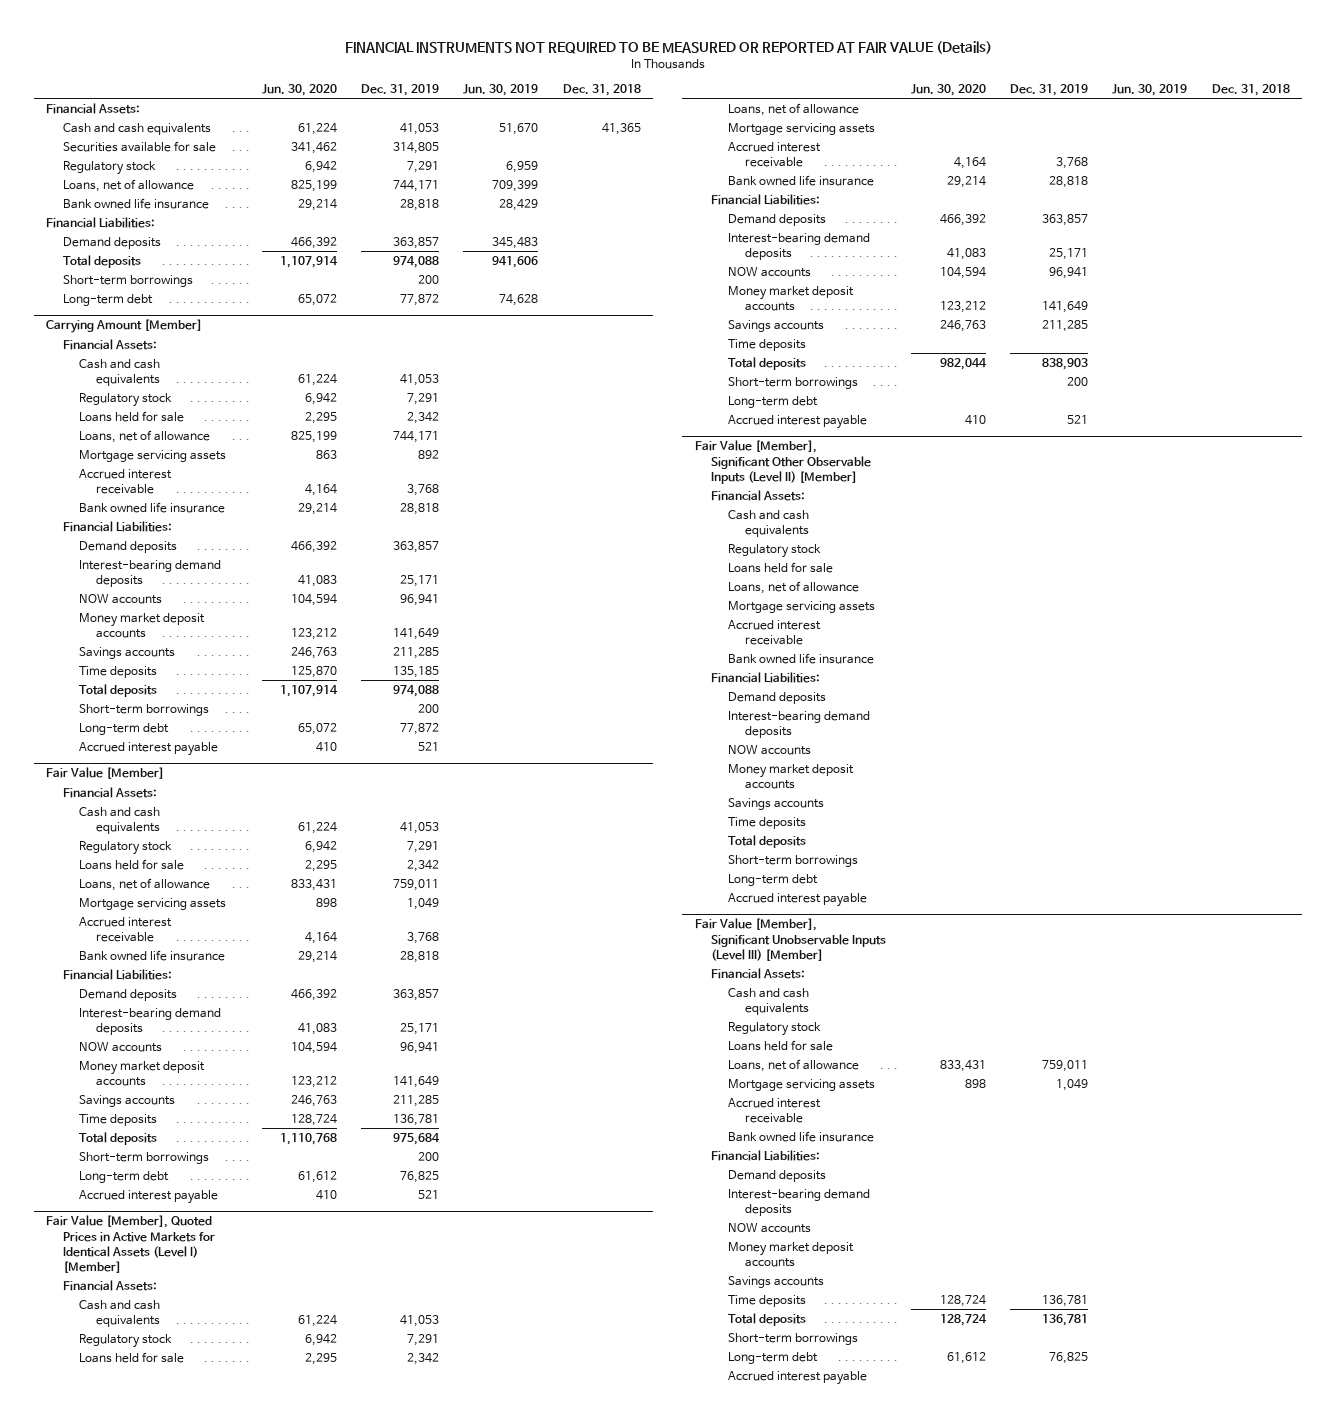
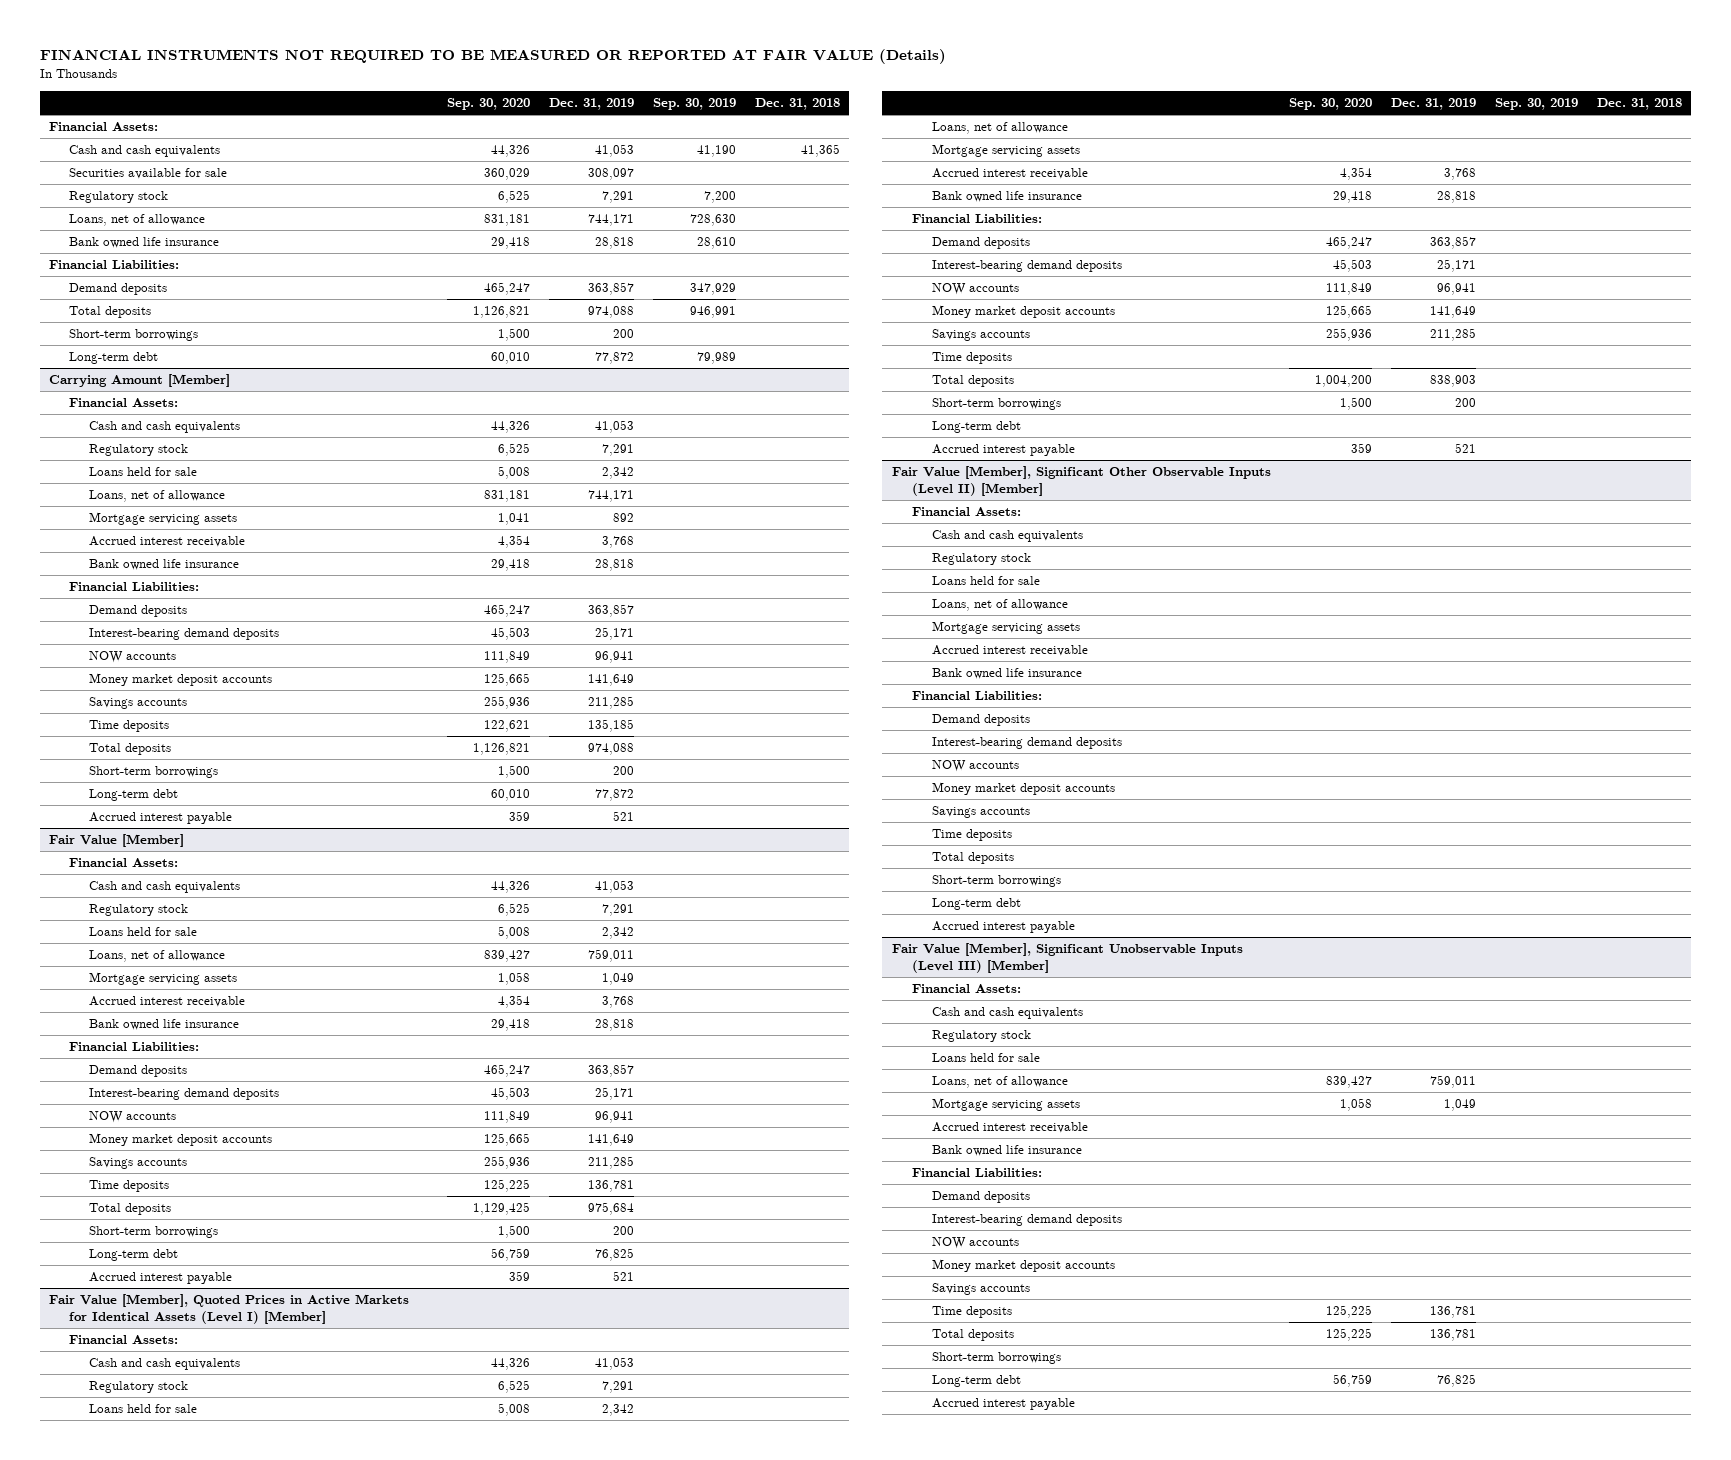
- | Jun. 30, 2020 | Dec. 31, 2019 | Jun. 30, 2019 | Dec. 31, 2018
+ | Sep. 30, 2020 | Dec. 31, 2019 | Sep. 30, 2019 | Dec. 31, 2018
- Securities available for sale | 341,462 | 314,805 | |
+ Securities available for sale | 360,029 | 308,097 | |

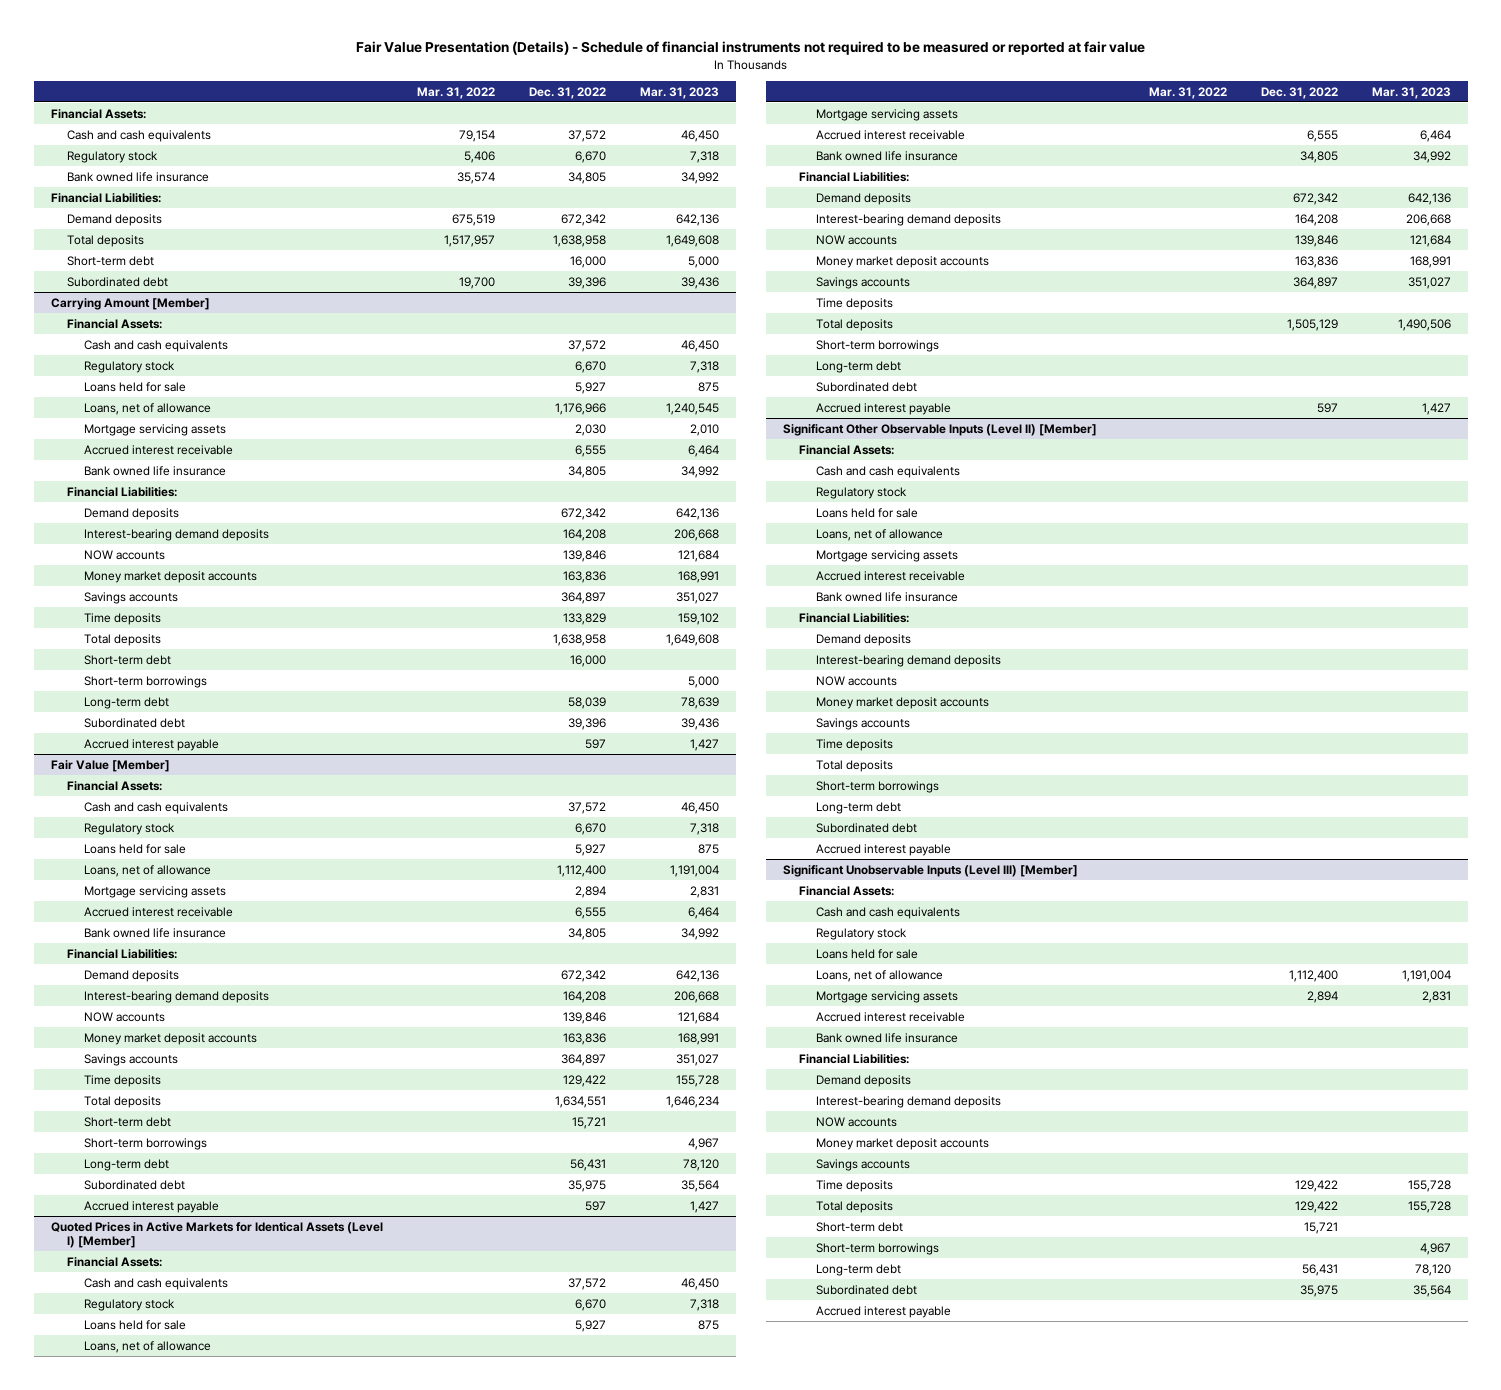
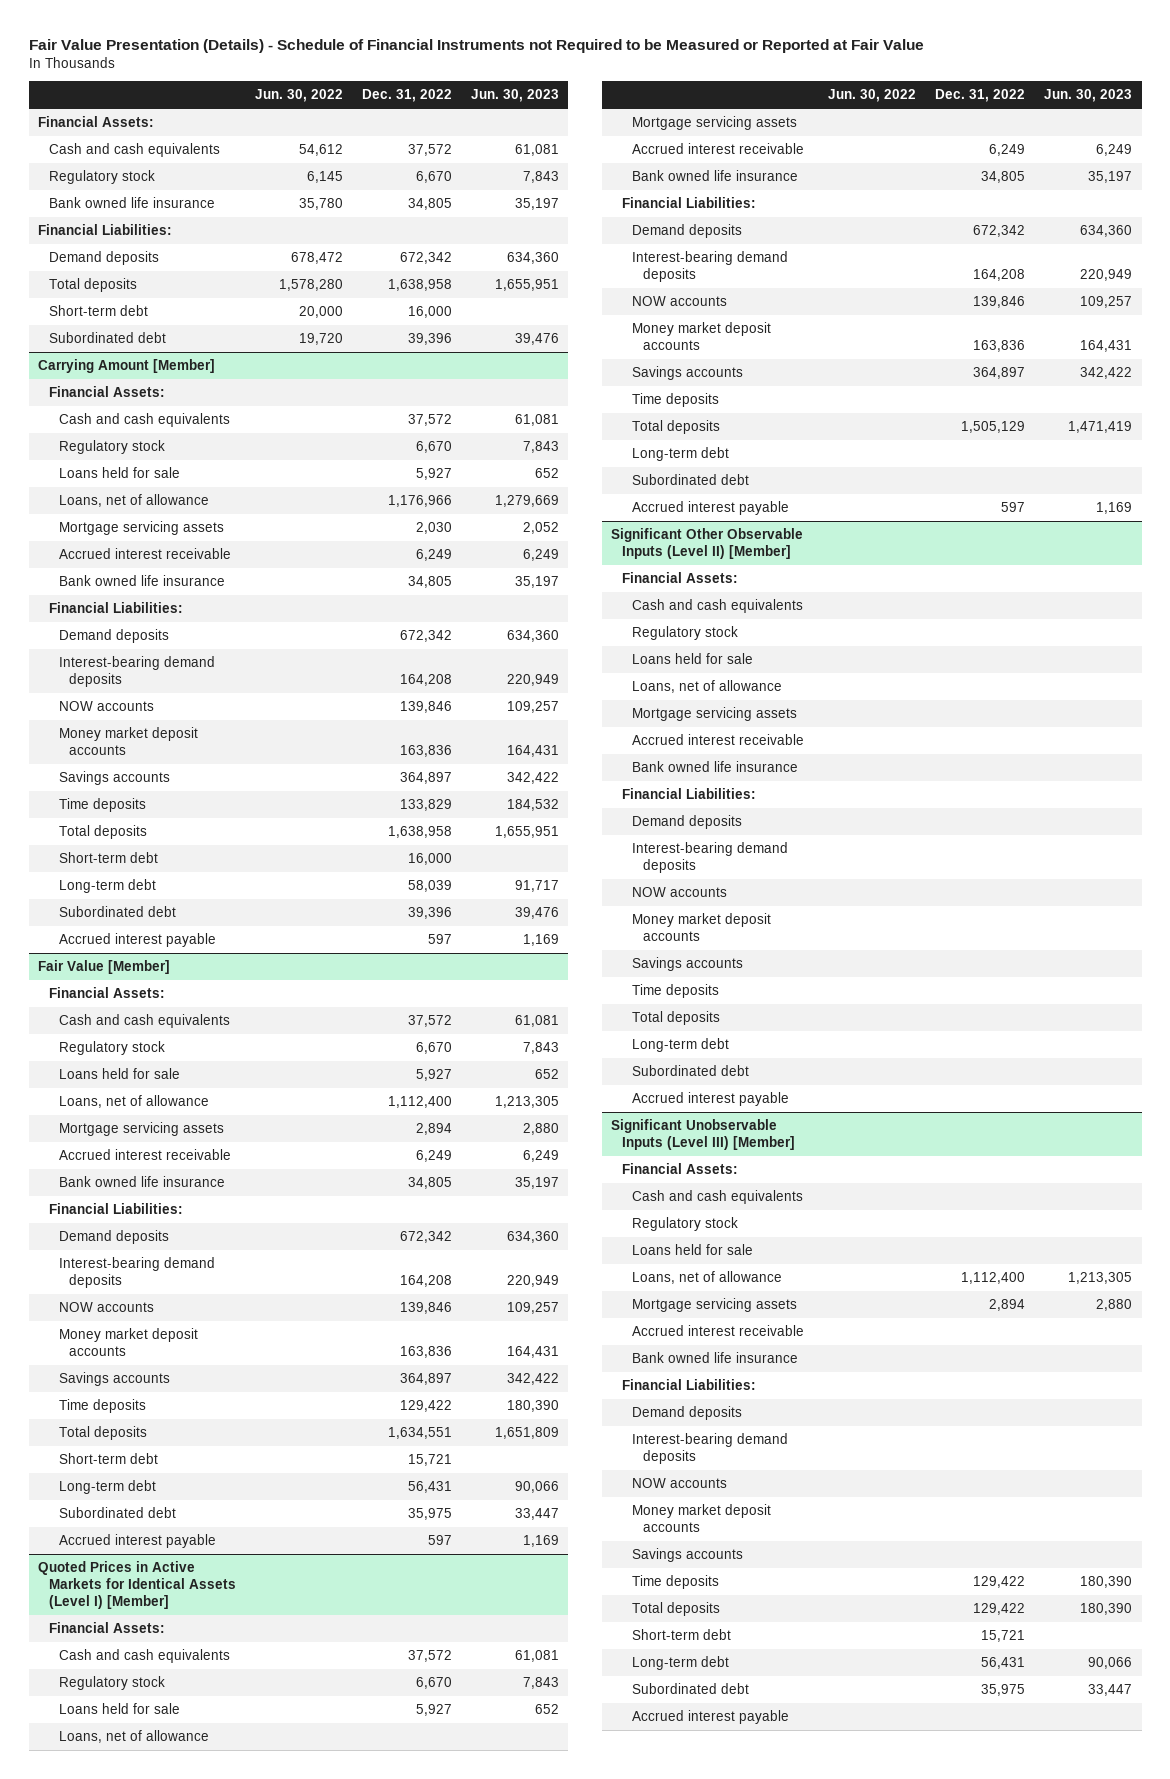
- Fair Value Presentation (Details) - Schedule of financial instruments not required to be measured or reported at fair value
+ Fair Value Presentation (Details) - Schedule of Financial Instruments not Required to be Measured or Reported at Fair Value
- | Mar. 31, 2022 | Dec. 31, 2022 | Mar. 31, 2023
+ | Jun. 30, 2022 | Dec. 31, 2022 | Jun. 30, 2023
@ Carrying Amount [Member]
- Accrued interest receivable | | 6,555 | 6,464
+ Accrued interest receivable | | 6,249 | 6,249
- Short-term borrowings | | | 5,000
@ Fair Value [Member]
- Accrued interest receivable | | 6,555 | 6,464
+ Accrued interest receivable | | 6,249 | 6,249
- Short-term borrowings | | | 4,967
@ Quoted Prices in Active Markets for Identical Assets (Level I) [Member]
- Accrued interest receivable | | 6,555 | 6,464
+ Accrued interest receivable | | 6,249 | 6,249
- Short-term borrowings
@ Significant Other Observable Inputs (Level II) [Member]
- Short-term borrowings
@ Significant Unobservable Inputs (Level III) [Member]
- Short-term borrowings | | | 4,967

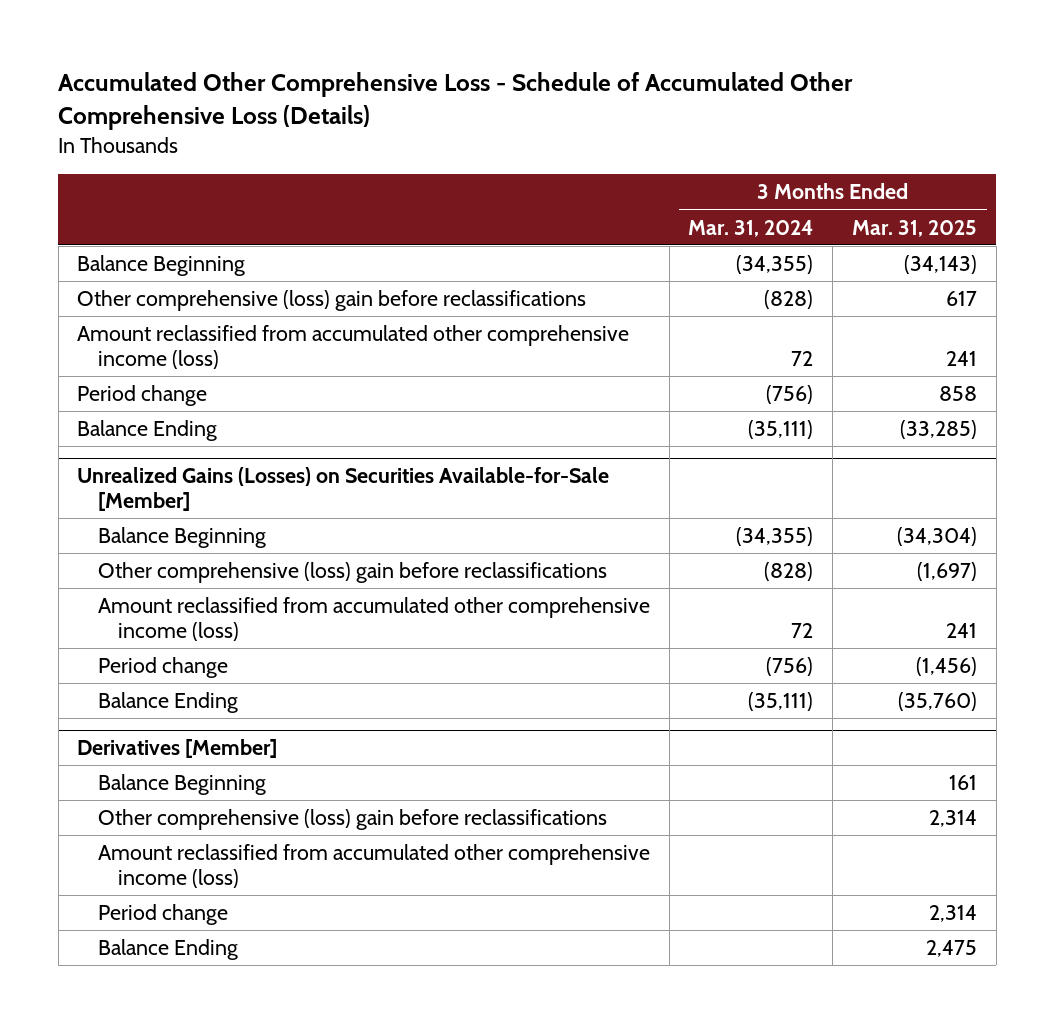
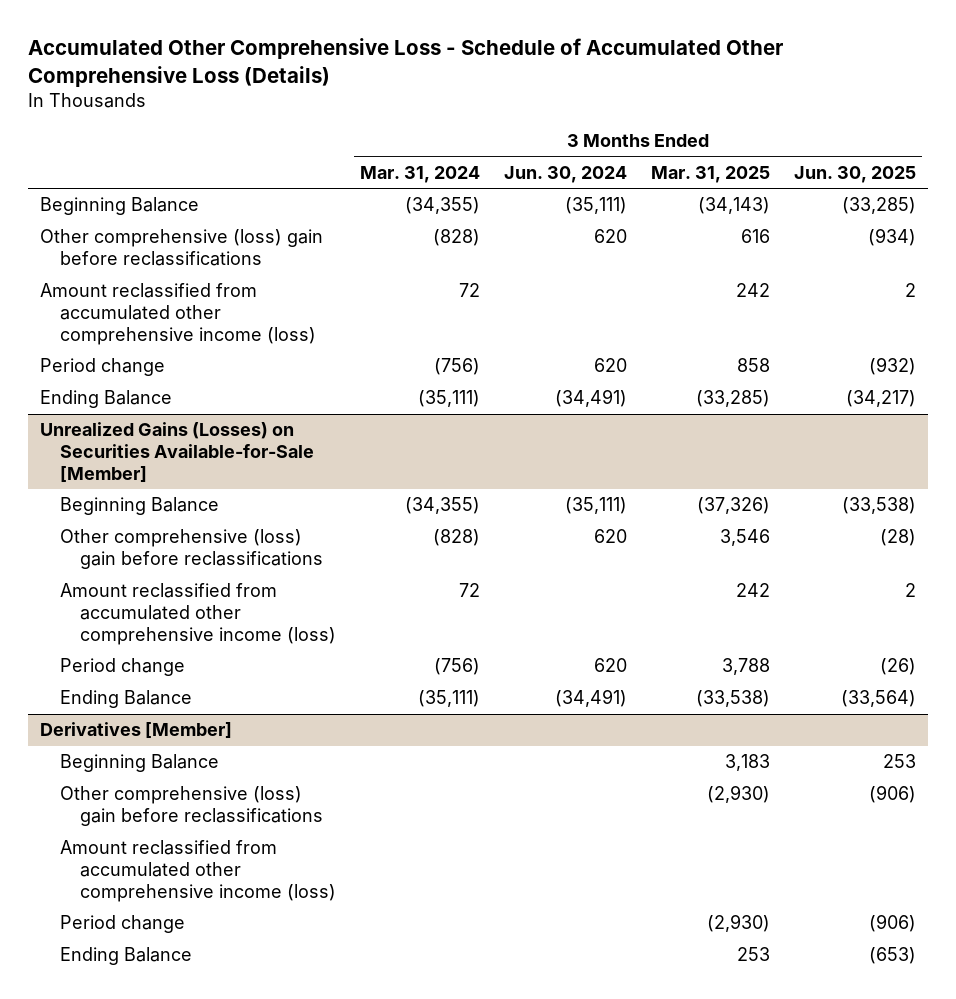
- | 3 Months Ended Mar. 31, 2024 | 3 Months Ended Mar. 31, 2025
+ | 3 Months Ended Mar. 31, 2024 | 3 Months Ended Jun. 30, 2024 | 3 Months Ended Mar. 31, 2025 | 3 Months Ended Jun. 30, 2025
- Balance Beginning | (34,355) | (34,143)
- Other comprehensive (loss) gain before reclassifications | (828) | 617
- Amount reclassified from accumulated other comprehensive income (loss) | 72 | 241
+ Beginning Balance | (34,355) | (35,111) | (34,143) | (33,285)
+ Other comprehensive (loss) gain before reclassifications | (828) | 620 | 616 | (934)
+ Amount reclassified from accumulated other comprehensive income (loss) | 72 | | 242 | 2
- Balance Ending | (35,111) | (33,285)
+ Ending Balance | (35,111) | (34,491) | (33,285) | (34,217)
@ Unrealized Gains (Losses) on Securities Available-for-Sale [Member]
- Balance Beginning | (34,355) | (34,304)
- Other comprehensive (loss) gain before reclassifications | (828) | (1,697)
- Amount reclassified from accumulated other comprehensive income (loss) | 72 | 241
- Period change | (756) | (1,456)
- Balance Ending | (35,111) | (35,760)
+ Beginning Balance | (34,355) | (35,111) | (37,326) | (33,538)
+ Other comprehensive (loss) gain before reclassifications | (828) | 620 | 3,546 | (28)
+ Amount reclassified from accumulated other comprehensive income (loss) | 72 | | 242 | 2
+ Period change | (756) | 620 | 3,788 | (26)
+ Ending Balance | (35,111) | (34,491) | (33,538) | (33,564)
@ Derivatives [Member]
- Balance Beginning | | 161
- Other comprehensive (loss) gain before reclassifications | | 2,314
+ Beginning Balance | | | 3,183 | 253
+ Other comprehensive (loss) gain before reclassifications | | | (2,930) | (906)
- Period change | | 2,314
- Balance Ending | | 2,475
+ Period change | | | (2,930) | (906)
+ Ending Balance | | | 253 | (653)

